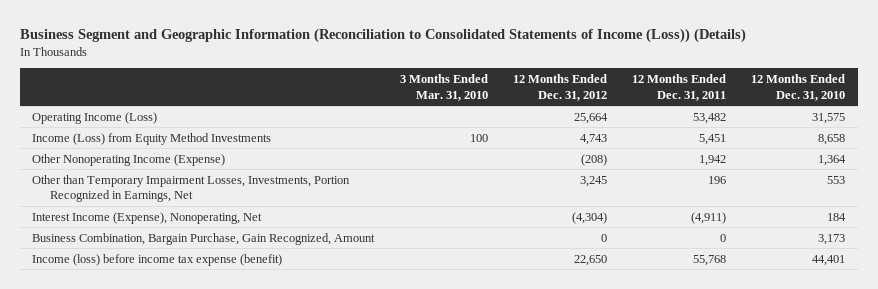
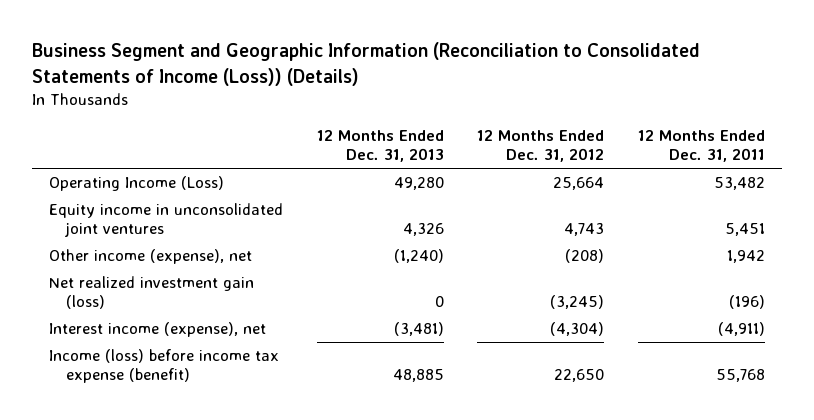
- | 3 Months Ended Mar. 31, 2010 | 12 Months Ended Dec. 31, 2012 | 12 Months Ended Dec. 31, 2011 | 12 Months Ended Dec. 31, 2010
+ | 12 Months Ended Dec. 31, 2013 | 12 Months Ended Dec. 31, 2012 | 12 Months Ended Dec. 31, 2011
- Income (Loss) from Equity Method Investments | 100 | 4,743 | 5,451 | 8,658
- Other Nonoperating Income (Expense) | | (208) | 1,942 | 1,364
- Other than Temporary Impairment Losses, Investments, Portion Recognized in Earnings, Net | | 3,245 | 196 | 553
- Interest Income (Expense), Nonoperating, Net | | (4,304) | (4,911) | 184
- Business Combination, Bargain Purchase, Gain Recognized, Amount | | 0 | 0 | 3,173
+ Equity income in unconsolidated joint ventures | 4,326 | 4,743 | 5,451
+ Other income (expense), net | (1,240) | (208) | 1,942
+ Net realized investment gain (loss) | 0 | (3,245) | (196)
+ Interest income (expense), net | (3,481) | (4,304) | (4,911)

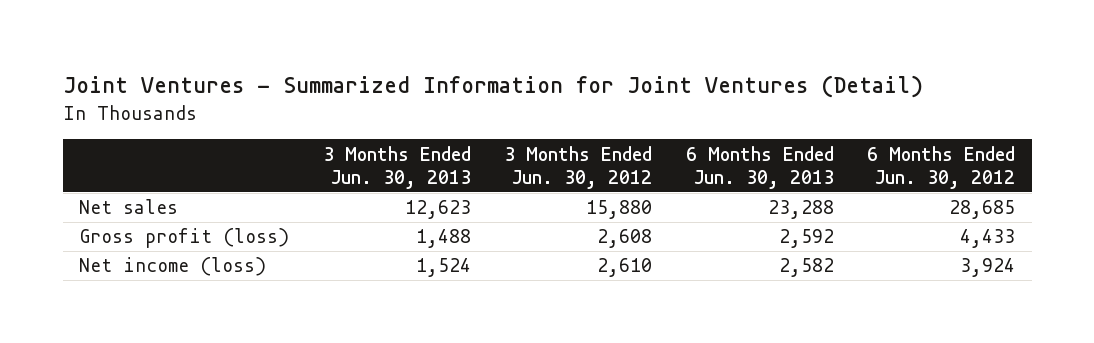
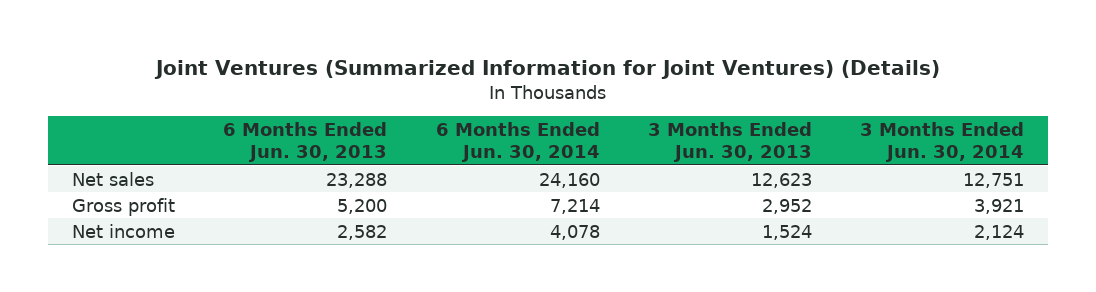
- Joint Ventures - Summarized Information for Joint Ventures (Detail)
+ Joint Ventures (Summarized Information for Joint Ventures) (Details)
- | 3 Months Ended Jun. 30, 2013 | 3 Months Ended Jun. 30, 2012 | 6 Months Ended Jun. 30, 2013 | 6 Months Ended Jun. 30, 2012
+ | 6 Months Ended Jun. 30, 2013 | 6 Months Ended Jun. 30, 2014 | 3 Months Ended Jun. 30, 2013 | 3 Months Ended Jun. 30, 2014
- Gross profit (loss) | 1,488 | 2,608 | 2,592 | 4,433
- Net income (loss) | 1,524 | 2,610 | 2,582 | 3,924
+ Gross profit | 5,200 | 7,214 | 2,952 | 3,921
+ Net income | 2,582 | 4,078 | 1,524 | 2,124

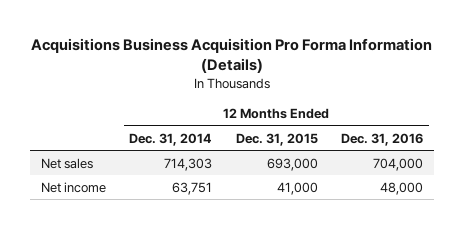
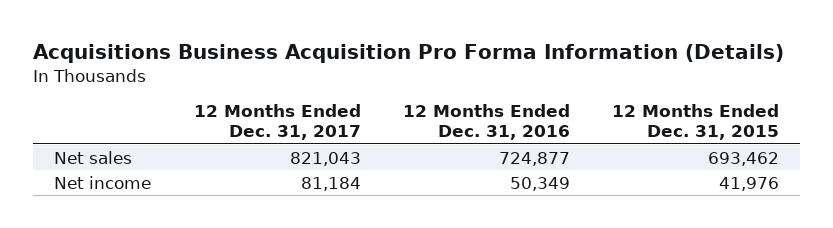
- | 12 Months Ended Dec. 31, 2014 | 12 Months Ended Dec. 31, 2015 | 12 Months Ended Dec. 31, 2016
+ | 12 Months Ended Dec. 31, 2017 | 12 Months Ended Dec. 31, 2016 | 12 Months Ended Dec. 31, 2015
- Net sales | 714,303 | 693,000 | 704,000
- Net income | 63,751 | 41,000 | 48,000
+ Net sales | 821,043 | 724,877 | 693,462
+ Net income | 81,184 | 50,349 | 41,976

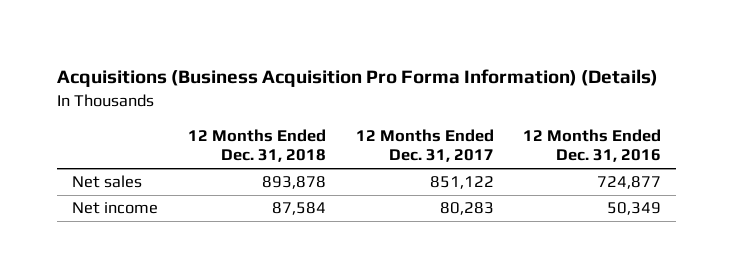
- Acquisitions Business Acquisition Pro Forma Information (Details)
+ Acquisitions (Business Acquisition Pro Forma Information) (Details)
- | 12 Months Ended Dec. 31, 2017 | 12 Months Ended Dec. 31, 2016 | 12 Months Ended Dec. 31, 2015
+ | 12 Months Ended Dec. 31, 2018 | 12 Months Ended Dec. 31, 2017 | 12 Months Ended Dec. 31, 2016
- Net sales | 821,043 | 724,877 | 693,462
- Net income | 81,184 | 50,349 | 41,976
+ Net sales | 893,878 | 851,122 | 724,877
+ Net income | 87,584 | 80,283 | 50,349

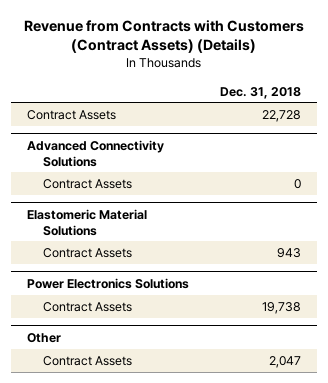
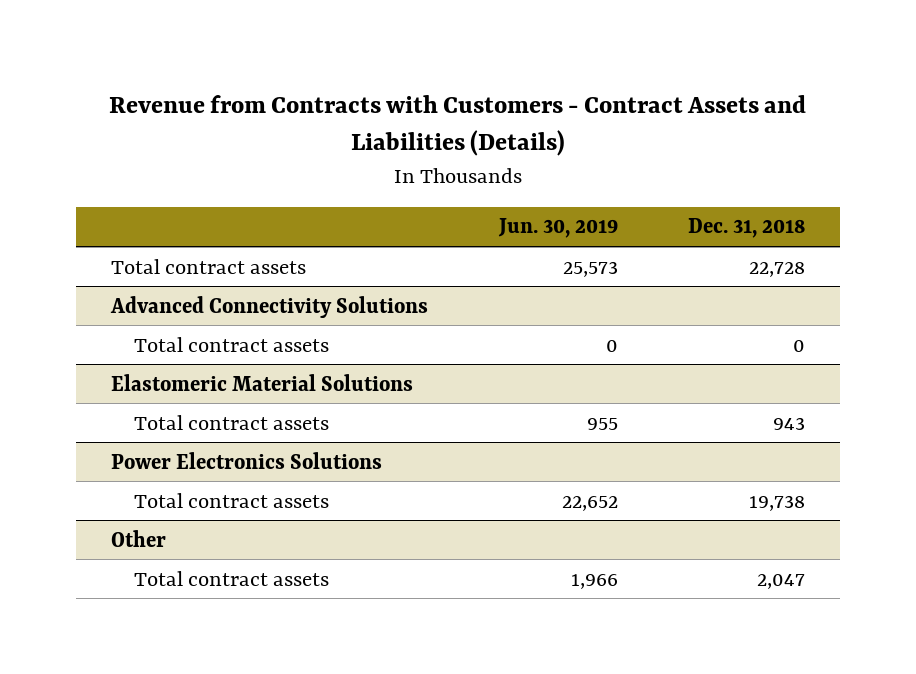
- Revenue from Contracts with Customers (Contract Assets) (Details)
+ Revenue from Contracts with Customers - Contract Assets and Liabilities (Details)
- | Dec. 31, 2018
+ | Jun. 30, 2019 | Dec. 31, 2018
- Contract Assets | 22,728
+ Total contract assets | 25,573 | 22,728
@ Advanced Connectivity Solutions
- Contract Assets | 0
+ Total contract assets | 0 | 0
@ Elastomeric Material Solutions
- Contract Assets | 943
+ Total contract assets | 955 | 943
@ Power Electronics Solutions
- Contract Assets | 19,738
+ Total contract assets | 22,652 | 19,738
@ Other
- Contract Assets | 2,047
+ Total contract assets | 1,966 | 2,047

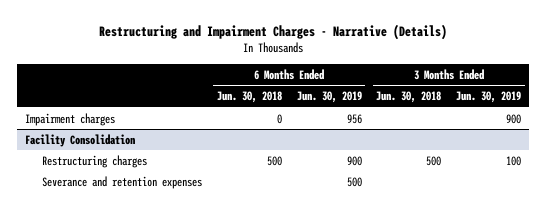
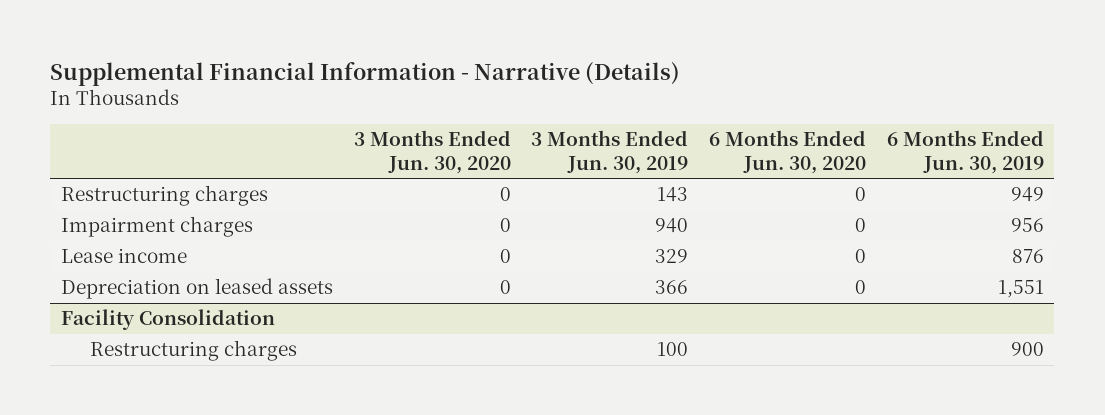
- Restructuring and Impairment Charges - Narrative (Details)
+ Supplemental Financial Information - Narrative (Details)
- | 6 Months Ended Jun. 30, 2018 | 6 Months Ended Jun. 30, 2019 | 3 Months Ended Jun. 30, 2018 | 3 Months Ended Jun. 30, 2019
+ | 3 Months Ended Jun. 30, 2020 | 3 Months Ended Jun. 30, 2019 | 6 Months Ended Jun. 30, 2020 | 6 Months Ended Jun. 30, 2019
- Impairment charges | 0 | 956 | | 900
+ Restructuring charges | 0 | 143 | 0 | 949
+ Impairment charges | 0 | 940 | 0 | 956
+ Lease income | 0 | 329 | 0 | 876
+ Depreciation on leased assets | 0 | 366 | 0 | 1,551
@ Facility Consolidation
- Severance and retention expenses | | 500 | |

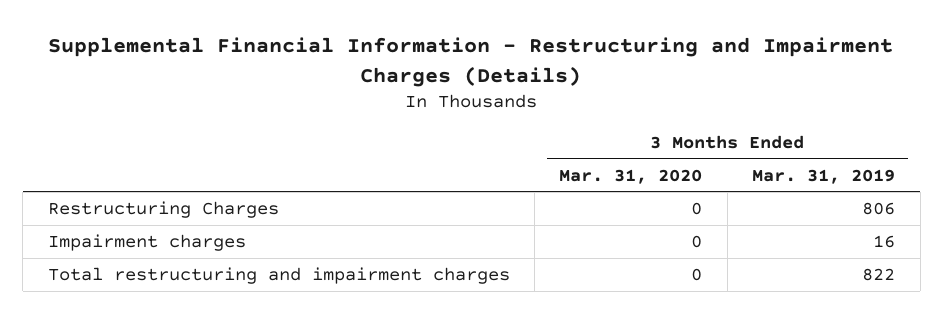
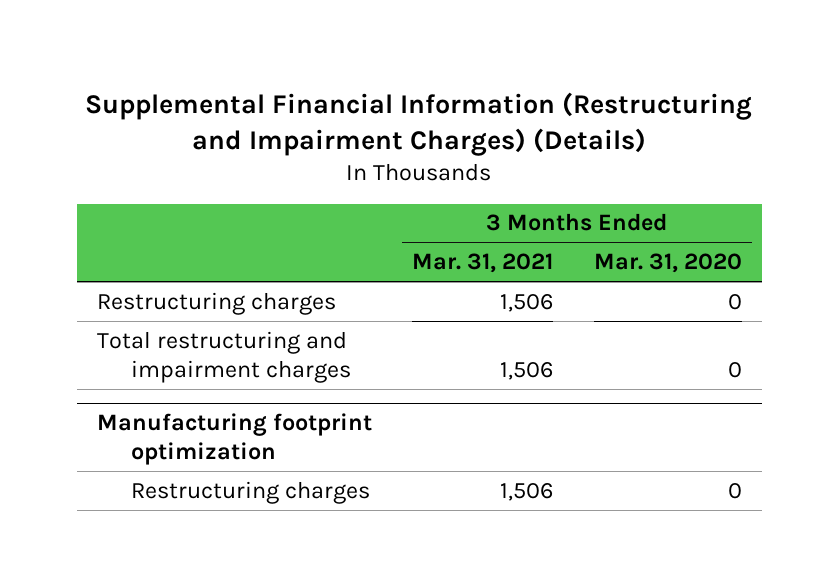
- Supplemental Financial Information - Restructuring and Impairment Charges (Details)
+ Supplemental Financial Information (Restructuring and Impairment Charges) (Details)
- | 3 Months Ended Mar. 31, 2020 | 3 Months Ended Mar. 31, 2019
+ | 3 Months Ended Mar. 31, 2021 | 3 Months Ended Mar. 31, 2020
- Restructuring Charges | 0 | 806
- Impairment charges | 0 | 16
+ Restructuring charges | 1,506 | 0
+ Manufacturing footprint optimization
+ Restructuring charges | 1,506 | 0

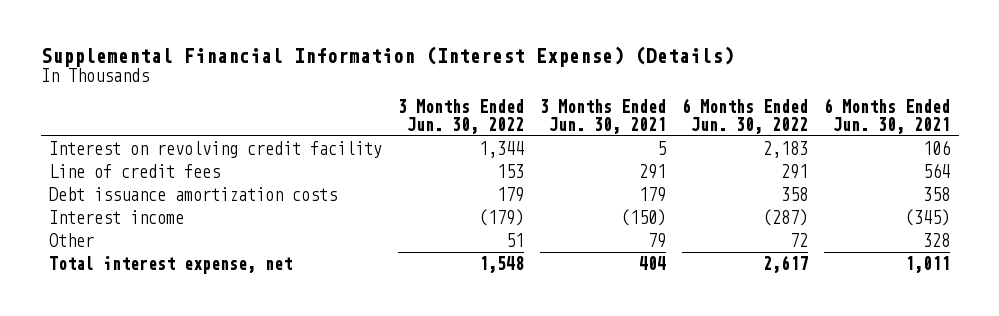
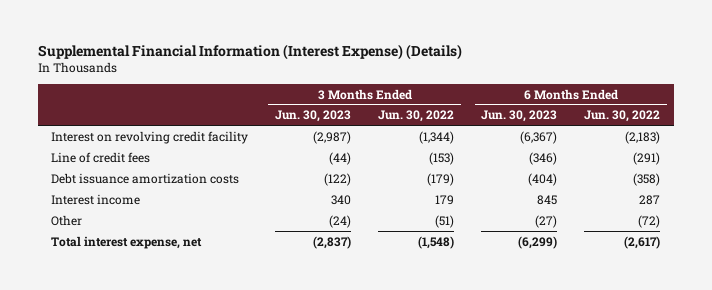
- | 3 Months Ended Jun. 30, 2022 | 3 Months Ended Jun. 30, 2021 | 6 Months Ended Jun. 30, 2022 | 6 Months Ended Jun. 30, 2021
+ | 3 Months Ended Jun. 30, 2023 | 3 Months Ended Jun. 30, 2022 | 6 Months Ended Jun. 30, 2023 | 6 Months Ended Jun. 30, 2022
- Interest on revolving credit facility | 1,344 | 5 | 2,183 | 106
- Line of credit fees | 153 | 291 | 291 | 564
- Debt issuance amortization costs | 179 | 179 | 358 | 358
- Interest income | (179) | (150) | (287) | (345)
- Other | 51 | 79 | 72 | 328
- Total interest expense, net | 1,548 | 404 | 2,617 | 1,011
+ Interest on revolving credit facility | (2,987) | (1,344) | (6,367) | (2,183)
+ Line of credit fees | (44) | (153) | (346) | (291)
+ Debt issuance amortization costs | (122) | (179) | (404) | (358)
+ Interest income | 340 | 179 | 845 | 287
+ Other | (24) | (51) | (27) | (72)
+ Total interest expense, net | (2,837) | (1,548) | (6,299) | (2,617)

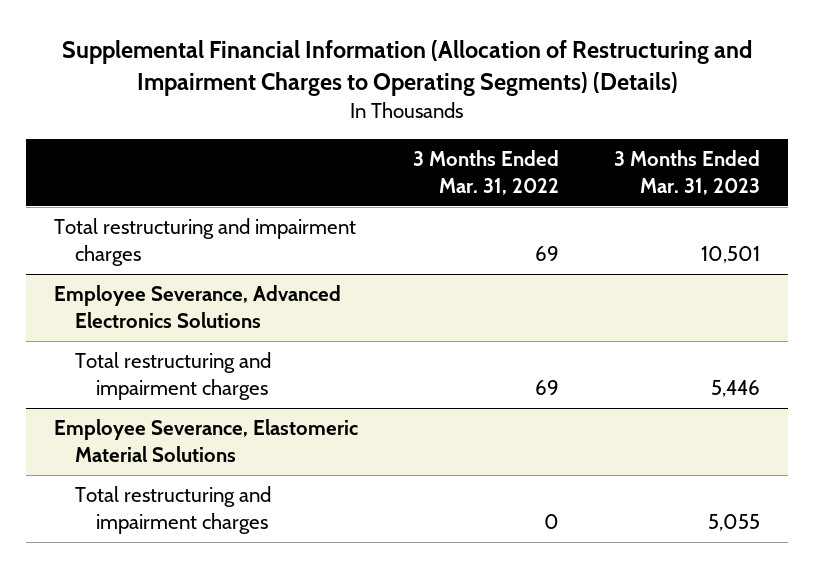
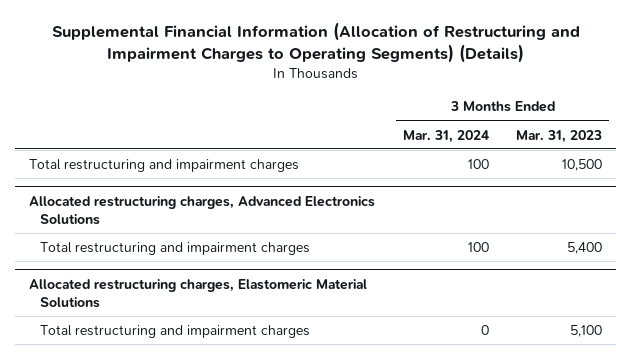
- | 3 Months Ended Mar. 31, 2022 | 3 Months Ended Mar. 31, 2023
+ | 3 Months Ended Mar. 31, 2024 | 3 Months Ended Mar. 31, 2023
- Total restructuring and impairment charges | 69 | 10,501
- Employee Severance, Advanced Electronics Solutions
- Total restructuring and impairment charges | 69 | 5,446
- Employee Severance, Elastomeric Material Solutions
- Total restructuring and impairment charges | 0 | 5,055
+ Total restructuring and impairment charges | 100 | 10,500
+ Allocated restructuring charges, Advanced Electronics Solutions
+ Total restructuring and impairment charges | 100 | 5,400
+ Allocated restructuring charges, Elastomeric Material Solutions
+ Total restructuring and impairment charges | 0 | 5,100

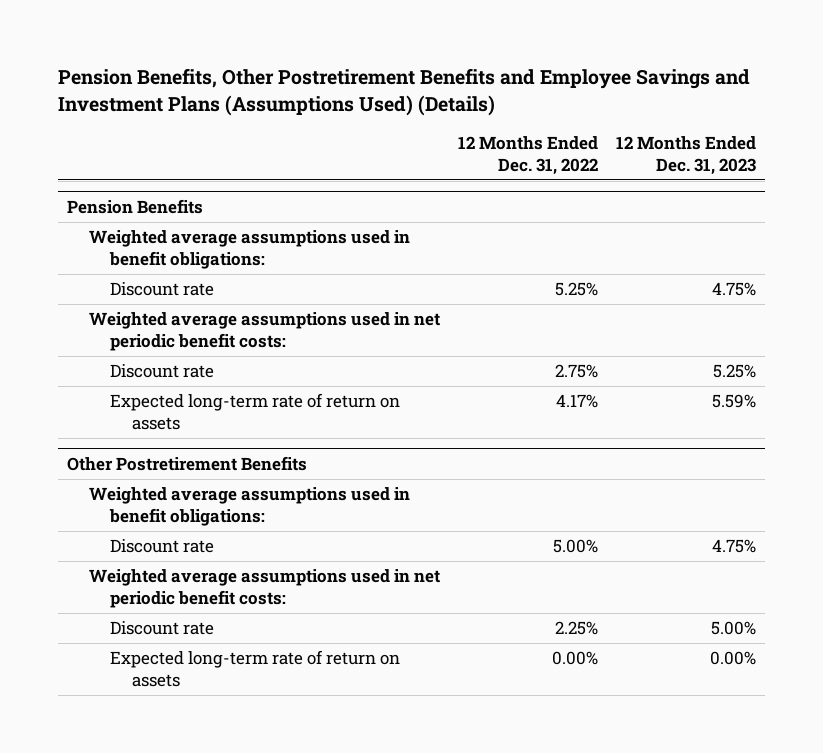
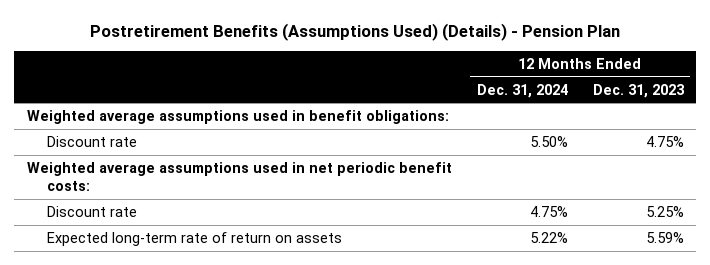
- Pension Benefits, Other Postretirement Benefits and Employee Savings and Investment Plans (Assumptions Used) (Details)
+ Postretirement Benefits (Assumptions Used) (Details) - Pension Plan
- | 12 Months Ended Dec. 31, 2022 | 12 Months Ended Dec. 31, 2023
+ | 12 Months Ended Dec. 31, 2024 | 12 Months Ended Dec. 31, 2023
- Pension Benefits
- Other Postretirement Benefits
- Weighted average assumptions used in benefit obligations:
- Discount rate | 5.00% | 4.75%
- Weighted average assumptions used in net periodic benefit costs:
- Discount rate | 2.25% | 5.00%
- Expected long-term rate of return on assets | 0.00% | 0.00%

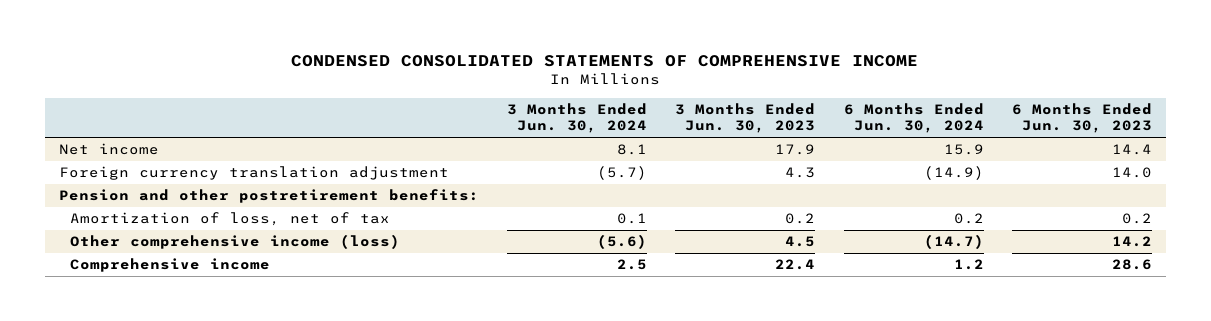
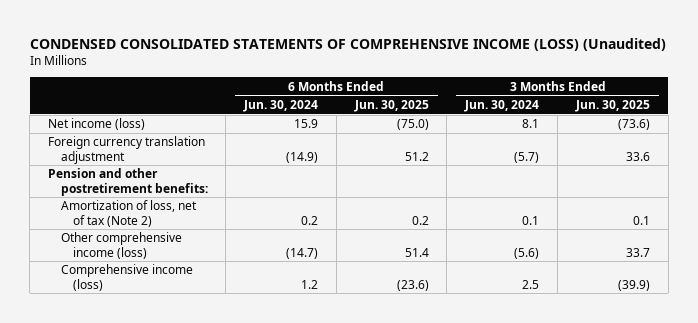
- CONDENSED CONSOLIDATED STATEMENTS OF COMPREHENSIVE INCOME
+ CONDENSED CONSOLIDATED STATEMENTS OF COMPREHENSIVE INCOME (LOSS) (Unaudited)
- | 3 Months Ended Jun. 30, 2024 | 3 Months Ended Jun. 30, 2023 | 6 Months Ended Jun. 30, 2024 | 6 Months Ended Jun. 30, 2023
+ | 6 Months Ended Jun. 30, 2024 | 6 Months Ended Jun. 30, 2025 | 3 Months Ended Jun. 30, 2024 | 3 Months Ended Jun. 30, 2025
- Net income | 8.1 | 17.9 | 15.9 | 14.4
+ Net income (loss) | 15.9 | (75.0) | 8.1 | (73.6)
- Amortization of loss, net of tax | 0.1 | 0.2 | 0.2 | 0.2
+ Amortization of loss, net of tax (Note 2) | 0.2 | 0.2 | 0.1 | 0.1
- Comprehensive income | 2.5 | 22.4 | 1.2 | 28.6
+ Comprehensive income (loss) | 1.2 | (23.6) | 2.5 | (39.9)

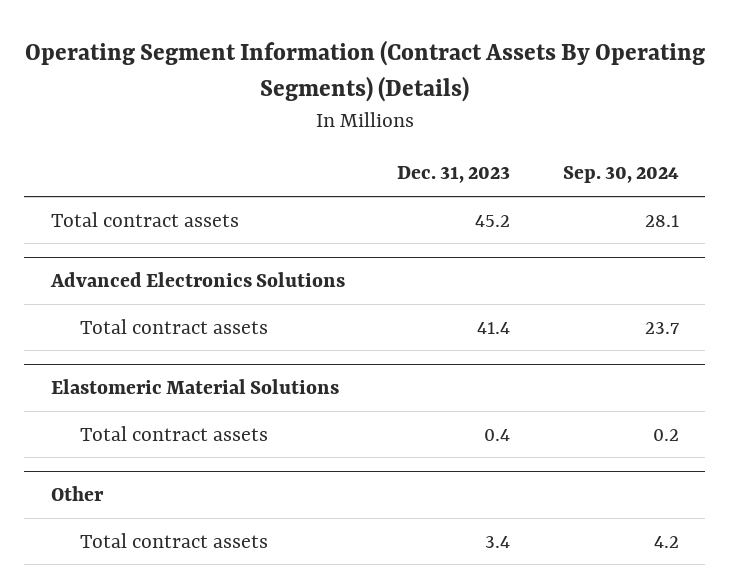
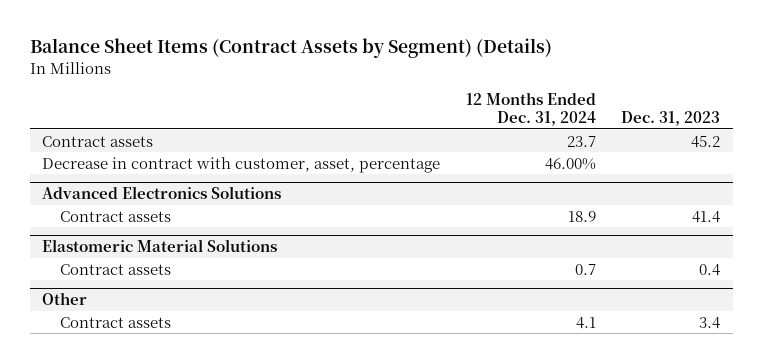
- Operating Segment Information (Contract Assets By Operating Segments) (Details)
+ Balance Sheet Items (Contract Assets by Segment) (Details)
- | Dec. 31, 2023 | Sep. 30, 2024
+ | 12 Months Ended Dec. 31, 2024 | Dec. 31, 2023
- Total contract assets | 45.2 | 28.1
+ Contract assets | 23.7 | 45.2
+ Decrease in contract with customer, asset, percentage | 46.00% |
@ Advanced Electronics Solutions
- Total contract assets | 41.4 | 23.7
+ Contract assets | 18.9 | 41.4
@ Elastomeric Material Solutions
- Total contract assets | 0.4 | 0.2
+ Contract assets | 0.7 | 0.4
@ Other
- Total contract assets | 3.4 | 4.2
+ Contract assets | 4.1 | 3.4

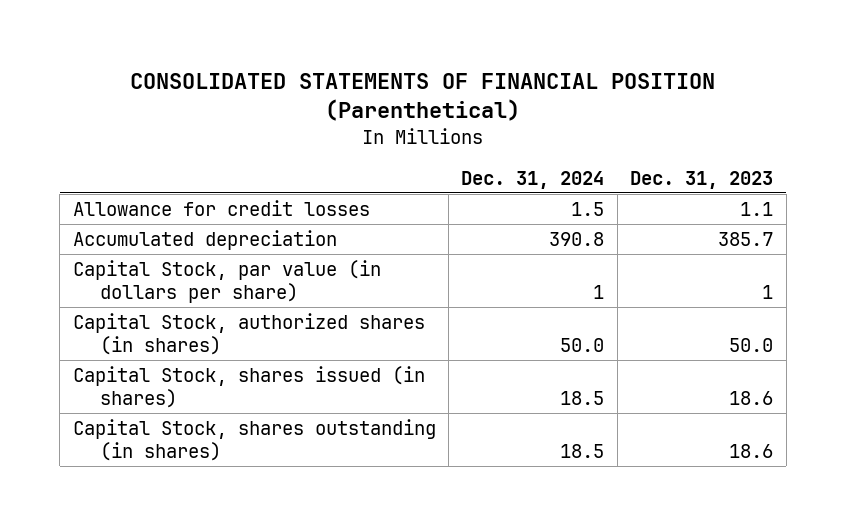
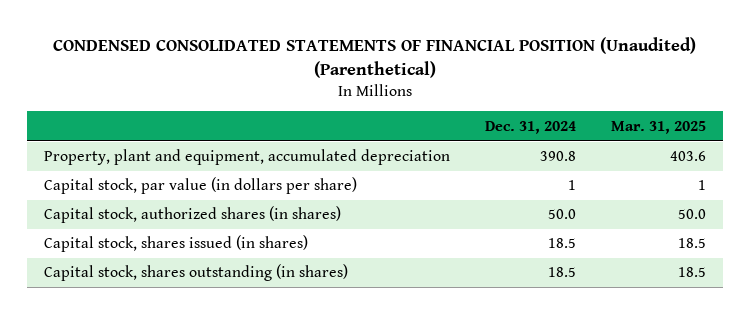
- CONSOLIDATED STATEMENTS OF FINANCIAL POSITION (Parenthetical)
+ CONDENSED CONSOLIDATED STATEMENTS OF FINANCIAL POSITION (Unaudited) (Parenthetical)
- | Dec. 31, 2024 | Dec. 31, 2023
+ | Dec. 31, 2024 | Mar. 31, 2025
- Allowance for credit losses | 1.5 | 1.1
- Accumulated depreciation | 390.8 | 385.7
- Capital Stock, par value (in dollars per share) | 1 | 1
- Capital Stock, authorized shares (in shares) | 50.0 | 50.0
- Capital Stock, shares issued (in shares) | 18.5 | 18.6
- Capital Stock, shares outstanding (in shares) | 18.5 | 18.6
+ Property, plant and equipment, accumulated depreciation | 390.8 | 403.6
+ Capital stock, par value (in dollars per share) | 1 | 1
+ Capital stock, authorized shares (in shares) | 50.0 | 50.0
+ Capital stock, shares issued (in shares) | 18.5 | 18.5
+ Capital stock, shares outstanding (in shares) | 18.5 | 18.5

